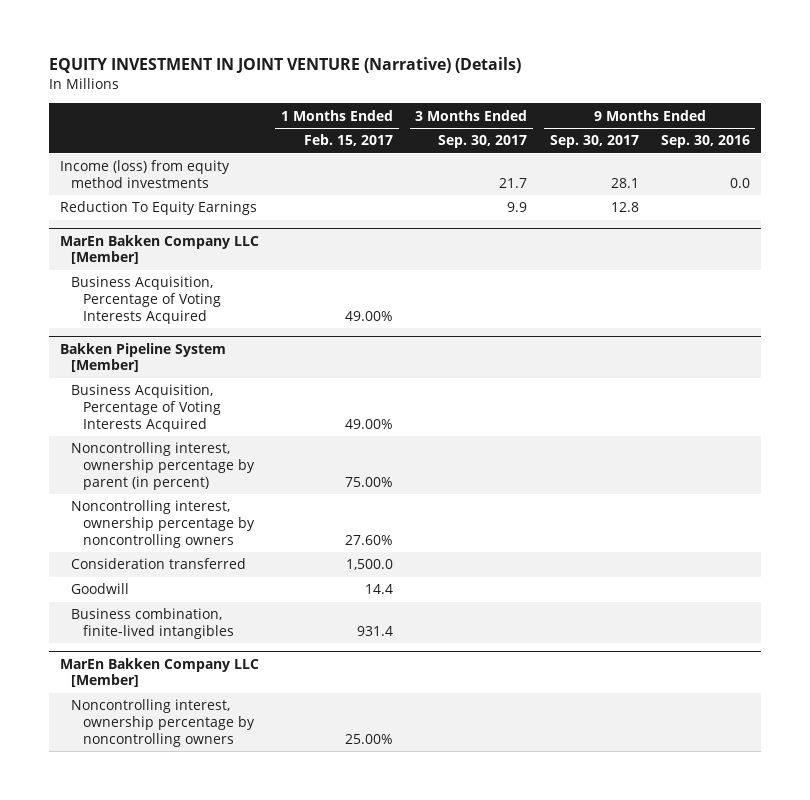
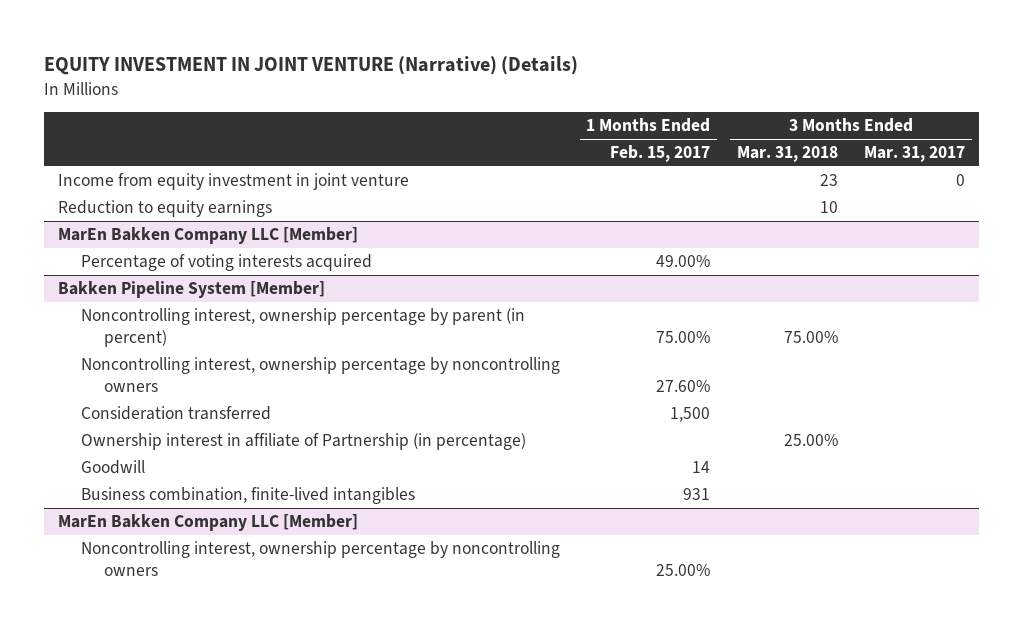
- | 1 Months Ended Feb. 15, 2017 | 3 Months Ended Sep. 30, 2017 | 9 Months Ended Sep. 30, 2017 | 9 Months Ended Sep. 30, 2016
+ | 1 Months Ended Feb. 15, 2017 | 3 Months Ended Mar. 31, 2018 | 3 Months Ended Mar. 31, 2017
- Income (loss) from equity method investments | | 21.7 | 28.1 | 0.0
- Reduction To Equity Earnings | | 9.9 | 12.8 |
+ Income from equity investment in joint venture | | 23 | 0
+ Reduction to equity earnings | | 10 |
@ MarEn Bakken Company LLC [Member]
- Business Acquisition, Percentage of Voting Interests Acquired | 49.00% | | |
+ Percentage of voting interests acquired | 49.00% | |
@ Bakken Pipeline System [Member]
- Business Acquisition, Percentage of Voting Interests Acquired | 49.00% | | |
- Consideration transferred | 1,500.0 | | |
- Goodwill | 14.4 | | |
- Business combination, finite-lived intangibles | 931.4 | | |
+ Consideration transferred | 1,500 | |
+ Ownership interest in affiliate of Partnership (in percentage) | | 25.00% |
+ Goodwill | 14 | |
+ Business combination, finite-lived intangibles | 931 | |

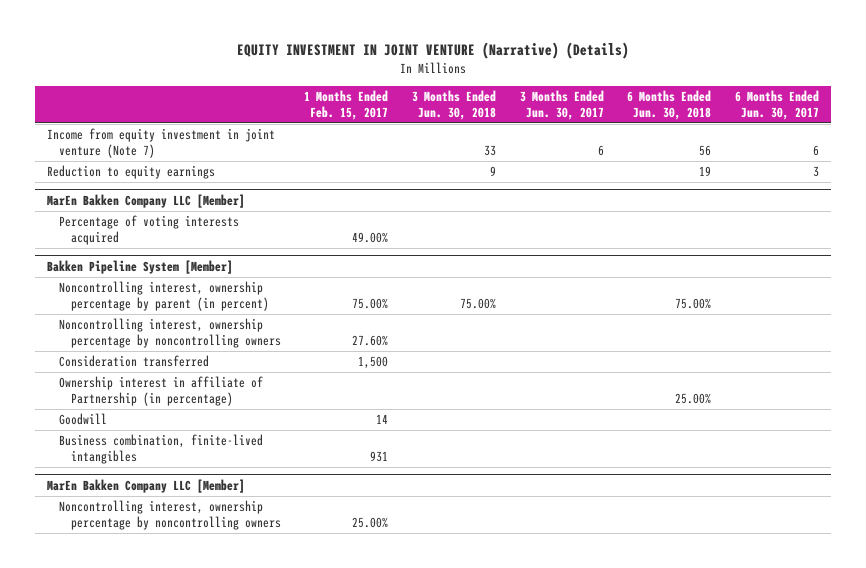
- | 1 Months Ended Feb. 15, 2017 | 3 Months Ended Mar. 31, 2018 | 3 Months Ended Mar. 31, 2017
+ | 1 Months Ended Feb. 15, 2017 | 3 Months Ended Jun. 30, 2018 | 3 Months Ended Jun. 30, 2017 | 6 Months Ended Jun. 30, 2018 | 6 Months Ended Jun. 30, 2017
- Income from equity investment in joint venture | | 23 | 0
+ Income from equity investment in joint venture (Note 7) | | 33 | 6 | 56 | 6

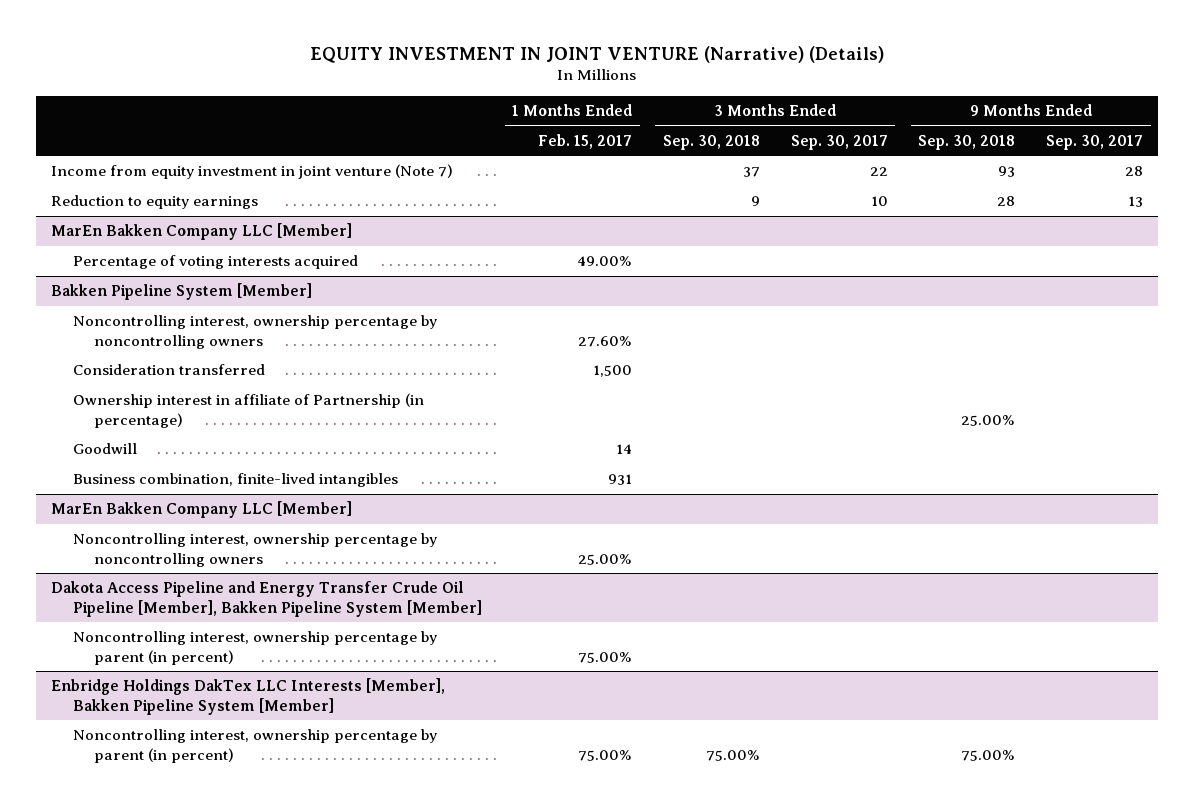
- | 1 Months Ended Feb. 15, 2017 | 3 Months Ended Jun. 30, 2018 | 3 Months Ended Jun. 30, 2017 | 6 Months Ended Jun. 30, 2018 | 6 Months Ended Jun. 30, 2017
+ | 1 Months Ended Feb. 15, 2017 | 3 Months Ended Sep. 30, 2018 | 3 Months Ended Sep. 30, 2017 | 9 Months Ended Sep. 30, 2018 | 9 Months Ended Sep. 30, 2017
@ Bakken Pipeline System [Member]
- Noncontrolling interest, ownership percentage by parent (in percent) | 75.00% | 75.00% | | 75.00% |
+ Dakota Access Pipeline and Energy Transfer Crude Oil Pipeline [Member], Bakken Pipeline System [Member]
+ Noncontrolling interest, ownership percentage by parent (in percent) | 75.00% | | | |
+ Enbridge Holdings DakTex LLC Interests [Member], Bakken Pipeline System [Member]
+ Noncontrolling interest, ownership percentage by parent (in percent) | 75.00% | 75.00% | | 75.00% |

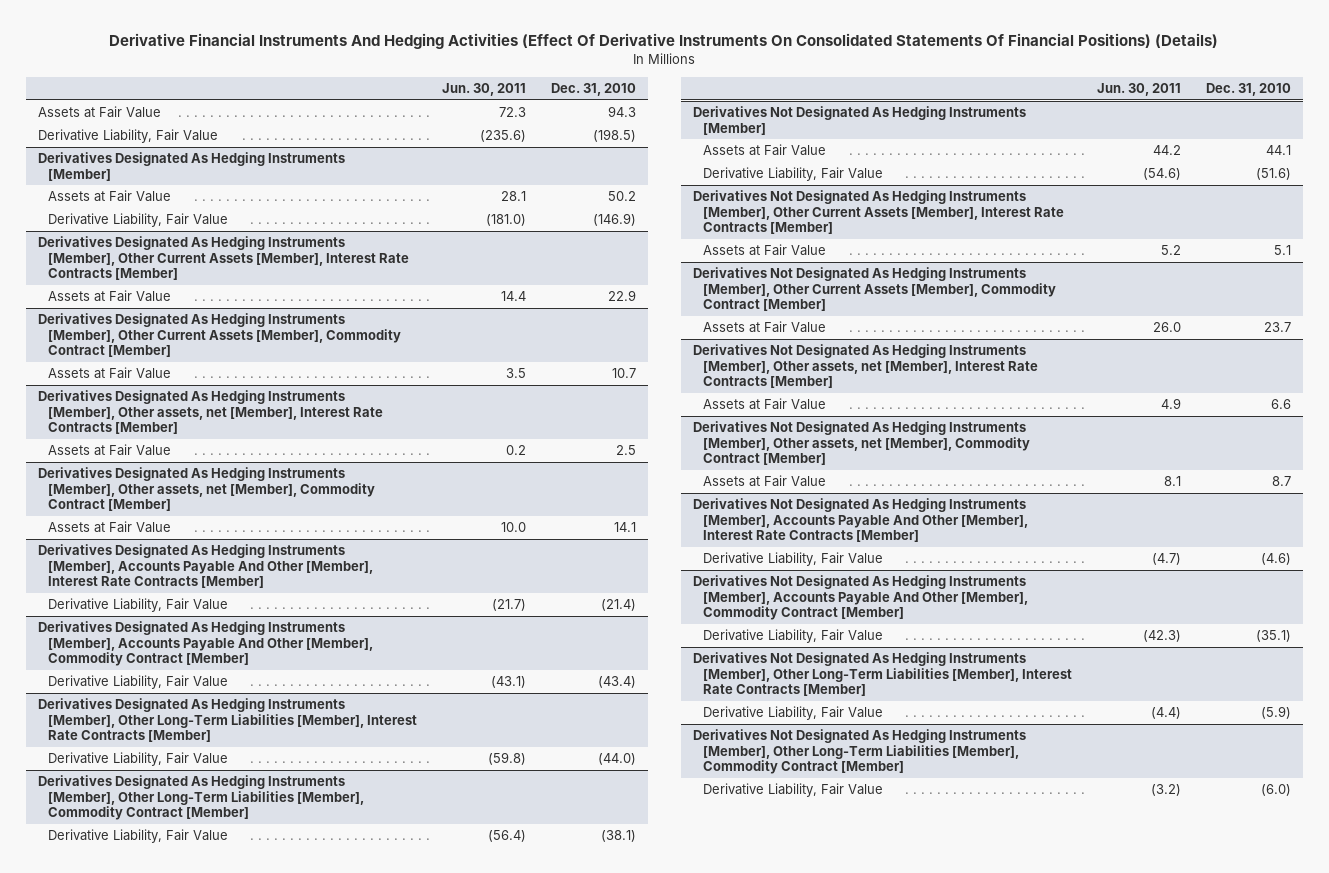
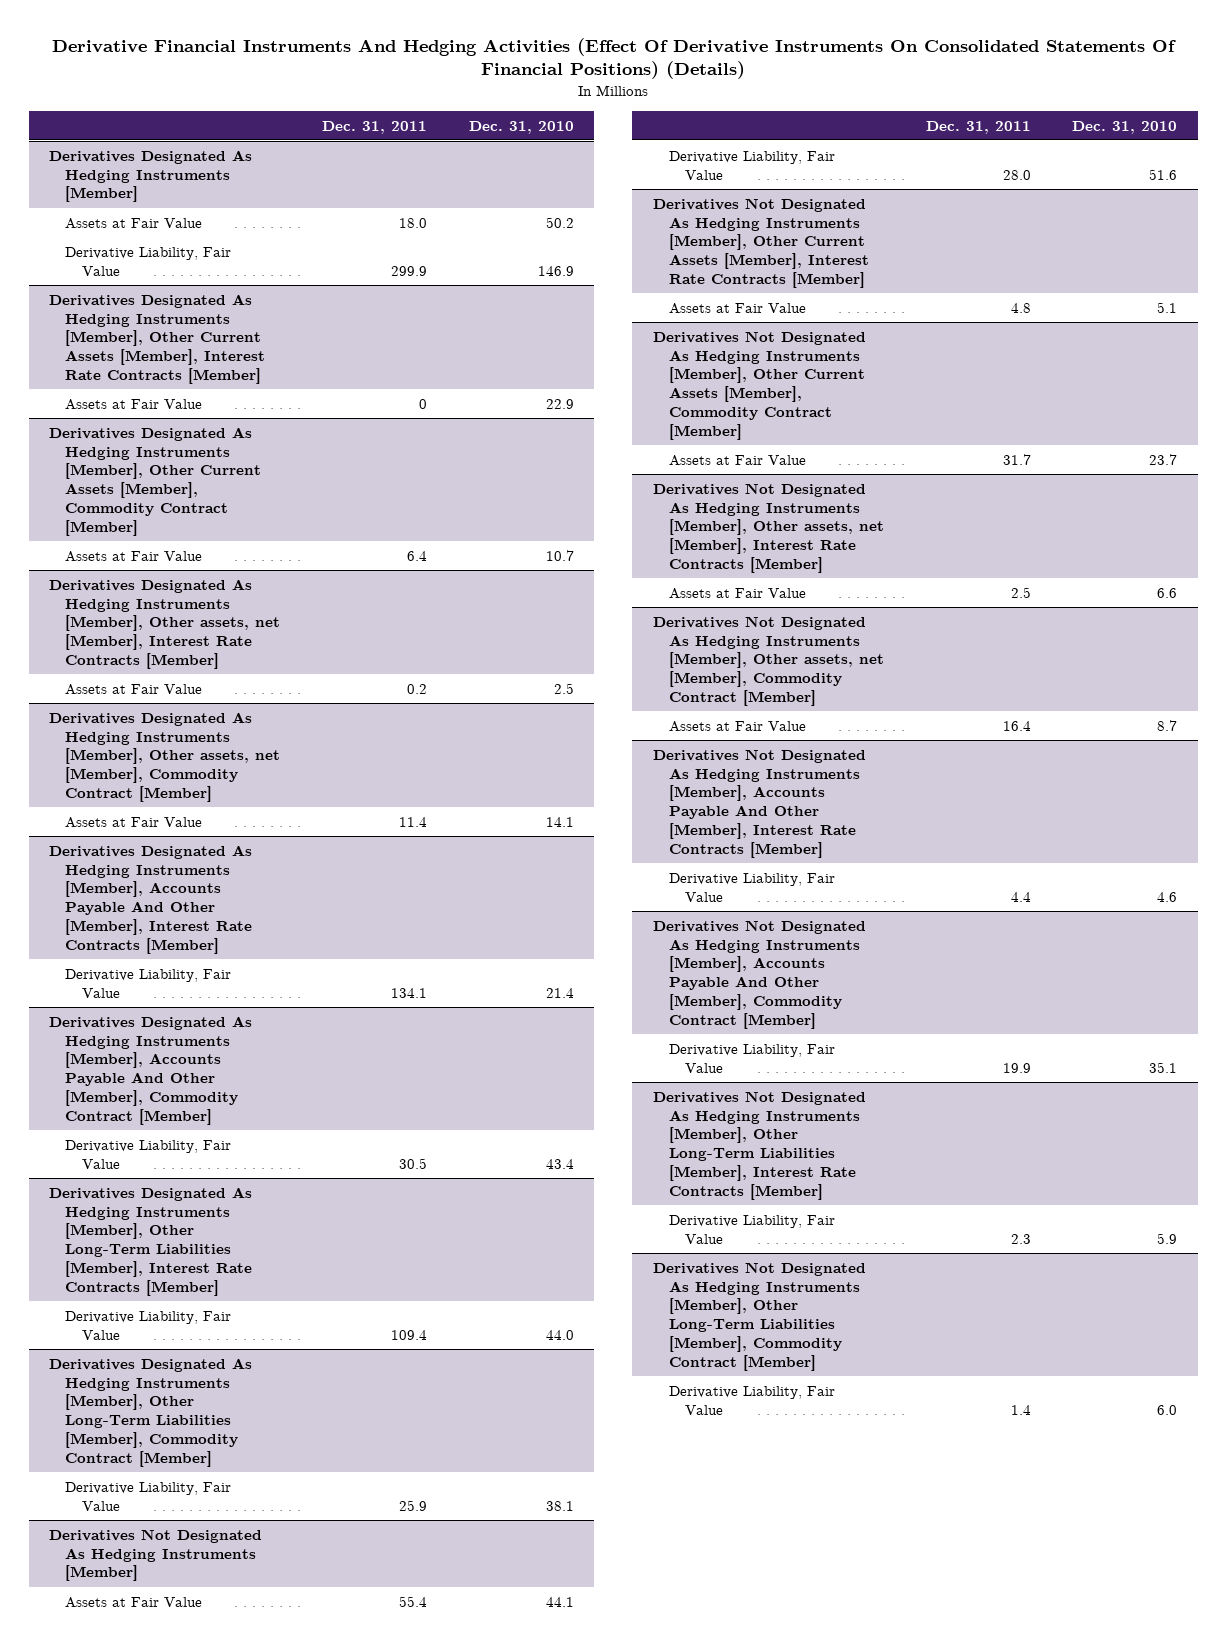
- | Jun. 30, 2011 | Dec. 31, 2010
+ | Dec. 31, 2011 | Dec. 31, 2010
- Assets at Fair Value | 72.3 | 94.3
- Derivative Liability, Fair Value | (235.6) | (198.5)
@ Derivatives Designated As Hedging Instruments [Member]
- Derivative Liability, Fair Value | (181.0) | (146.9)
+ Derivative Liability, Fair Value | 299.9 | 146.9
@ Derivatives Designated As Hedging Instruments [Member], Accounts Payable And Other [Member], Interest Rate Contracts [Member]
- Derivative Liability, Fair Value | (21.7) | (21.4)
+ Derivative Liability, Fair Value | 134.1 | 21.4
@ Derivatives Designated As Hedging Instruments [Member], Accounts Payable And Other [Member], Commodity Contract [Member]
- Derivative Liability, Fair Value | (43.1) | (43.4)
+ Derivative Liability, Fair Value | 30.5 | 43.4
@ Derivatives Designated As Hedging Instruments [Member], Other Long-Term Liabilities [Member], Interest Rate Contracts [Member]
- Derivative Liability, Fair Value | (59.8) | (44.0)
+ Derivative Liability, Fair Value | 109.4 | 44.0
@ Derivatives Designated As Hedging Instruments [Member], Other Long-Term Liabilities [Member], Commodity Contract [Member]
- Derivative Liability, Fair Value | (56.4) | (38.1)
+ Derivative Liability, Fair Value | 25.9 | 38.1
@ Derivatives Not Designated As Hedging Instruments [Member]
- Derivative Liability, Fair Value | (54.6) | (51.6)
+ Derivative Liability, Fair Value | 28.0 | 51.6
@ Derivatives Not Designated As Hedging Instruments [Member], Accounts Payable And Other [Member], Interest Rate Contracts [Member]
- Derivative Liability, Fair Value | (4.7) | (4.6)
+ Derivative Liability, Fair Value | 4.4 | 4.6
@ Derivatives Not Designated As Hedging Instruments [Member], Accounts Payable And Other [Member], Commodity Contract [Member]
- Derivative Liability, Fair Value | (42.3) | (35.1)
+ Derivative Liability, Fair Value | 19.9 | 35.1
@ Derivatives Not Designated As Hedging Instruments [Member], Other Long-Term Liabilities [Member], Interest Rate Contracts [Member]
- Derivative Liability, Fair Value | (4.4) | (5.9)
+ Derivative Liability, Fair Value | 2.3 | 5.9
@ Derivatives Not Designated As Hedging Instruments [Member], Other Long-Term Liabilities [Member], Commodity Contract [Member]
- Derivative Liability, Fair Value | (3.2) | (6.0)
+ Derivative Liability, Fair Value | 1.4 | 6.0

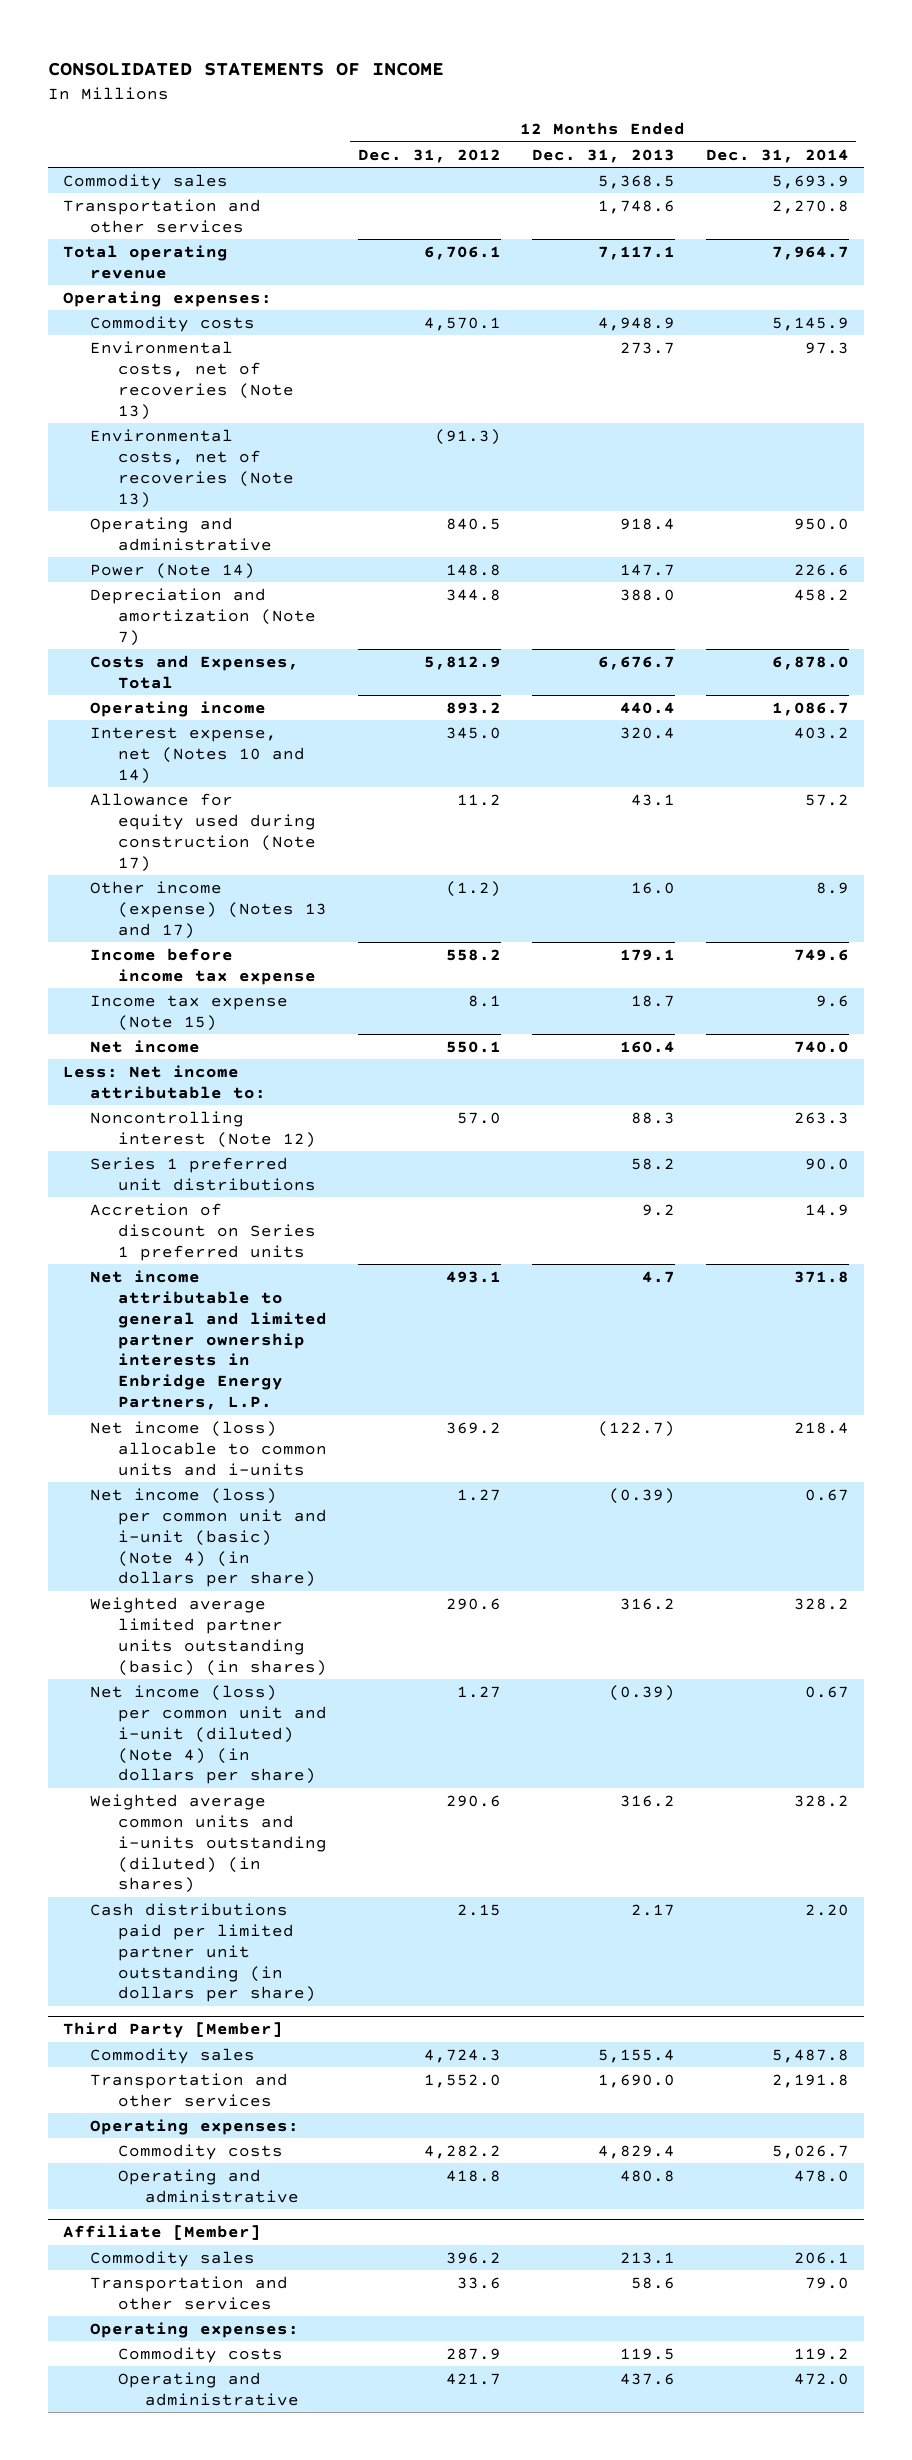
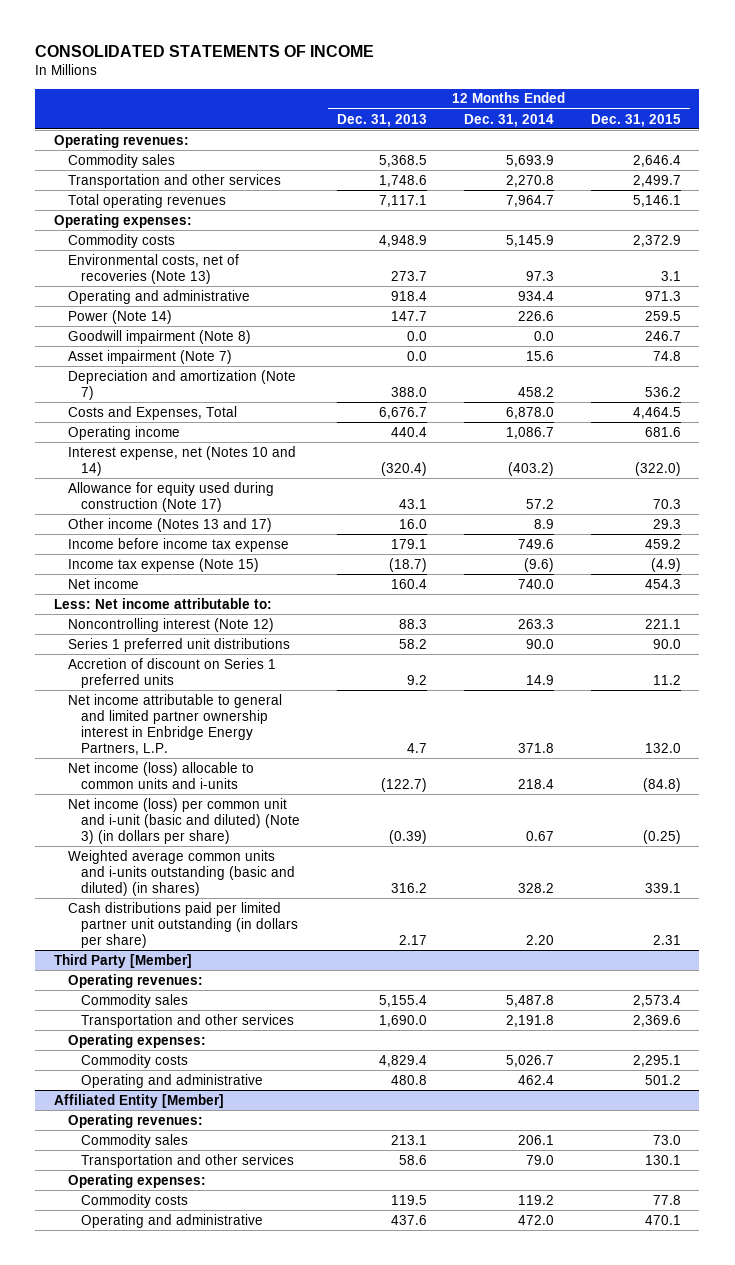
- | 12 Months Ended Dec. 31, 2012 | 12 Months Ended Dec. 31, 2013 | 12 Months Ended Dec. 31, 2014
+ | 12 Months Ended Dec. 31, 2013 | 12 Months Ended Dec. 31, 2014 | 12 Months Ended Dec. 31, 2015
+ Operating revenues:
- Total operating revenue | 6,706.1 | 7,117.1 | 7,964.7
+ Total operating revenues | 7,117.1 | 7,964.7 | 5,146.1
- Environmental costs, net of recoveries (Note 13) | (91.3) | |
- Operating and administrative | 840.5 | 918.4 | 950.0
+ Operating and administrative | 918.4 | 934.4 | 971.3
+ Goodwill impairment (Note 8) | 0.0 | 0.0 | 246.7
+ Asset impairment (Note 7) | 0.0 | 15.6 | 74.8
- Interest expense, net (Notes 10 and 14) | 345.0 | 320.4 | 403.2
+ Interest expense, net (Notes 10 and 14) | (320.4) | (403.2) | (322.0)
- Other income (expense) (Notes 13 and 17) | (1.2) | 16.0 | 8.9
+ Other income (Notes 13 and 17) | 16.0 | 8.9 | 29.3
- Income tax expense (Note 15) | 8.1 | 18.7 | 9.6
+ Income tax expense (Note 15) | (18.7) | (9.6) | (4.9)
- Net income attributable to general and limited partner ownership interests in Enbridge Energy Partners, L.P. | 493.1 | 4.7 | 371.8
+ Net income attributable to general and limited partner ownership interest in Enbridge Energy Partners, L.P. | 4.7 | 371.8 | 132.0
- Net income (loss) per common unit and i-unit (basic) (Note 4) (in dollars per share) | 1.27 | (0.39) | 0.67
- Weighted average limited partner units outstanding (basic) (in shares) | 290.6 | 316.2 | 328.2
- Net income (loss) per common unit and i-unit (diluted) (Note 4) (in dollars per share) | 1.27 | (0.39) | 0.67
- Weighted average common units and i-units outstanding (diluted) (in shares) | 290.6 | 316.2 | 328.2
+ Net income (loss) per common unit and i-unit (basic and diluted) (Note 3) (in dollars per share) | (0.39) | 0.67 | (0.25)
+ Weighted average common units and i-units outstanding (basic and diluted) (in shares) | 316.2 | 328.2 | 339.1
@ Third Party [Member]
+ Operating revenues:
- Operating and administrative | 418.8 | 480.8 | 478.0
- Affiliate [Member]
@ Third Party [Member]
+ Operating and administrative | 480.8 | 462.4 | 501.2
+ Affiliated Entity [Member]
+ Operating revenues:

